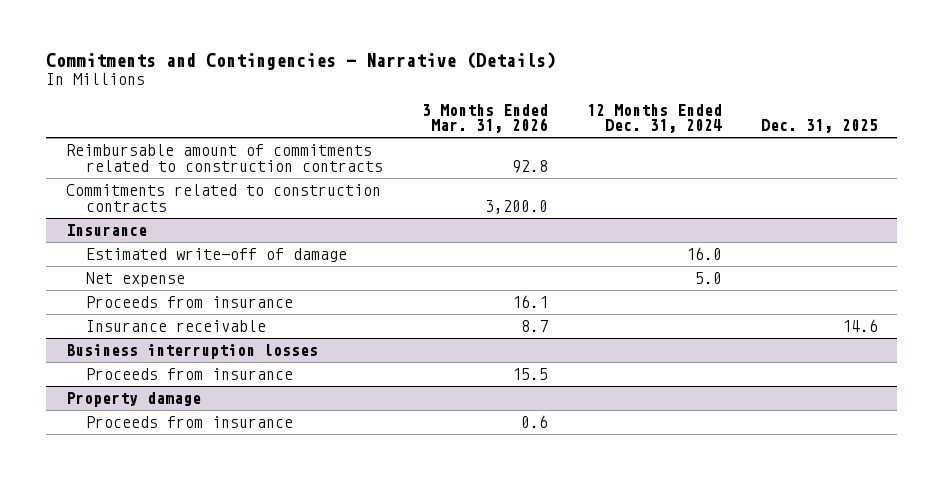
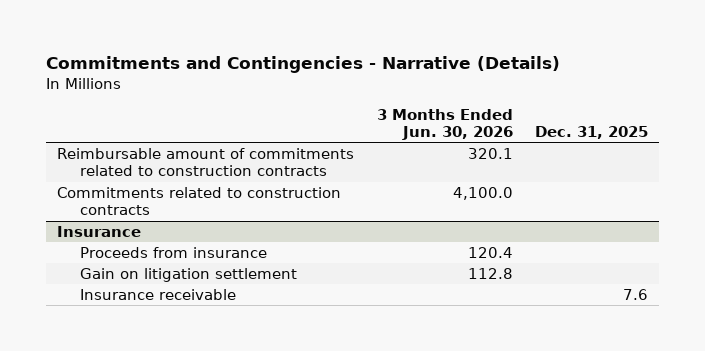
- | 3 Months Ended Mar. 31, 2026 | 12 Months Ended Dec. 31, 2024 | Dec. 31, 2025
+ | 3 Months Ended Jun. 30, 2026 | Dec. 31, 2025
@ Insurance
- Estimated write-off of damage | | 16.0 |
- Net expense | | 5.0 |
- Insurance receivable | 8.7 | | 14.6
- Business interruption losses
- Proceeds from insurance | 15.5 | |
- Property damage
- Proceeds from insurance | 0.6 | |
@ Insurance
+ Gain on litigation settlement | 112.8 |
+ Insurance receivable | | 7.6

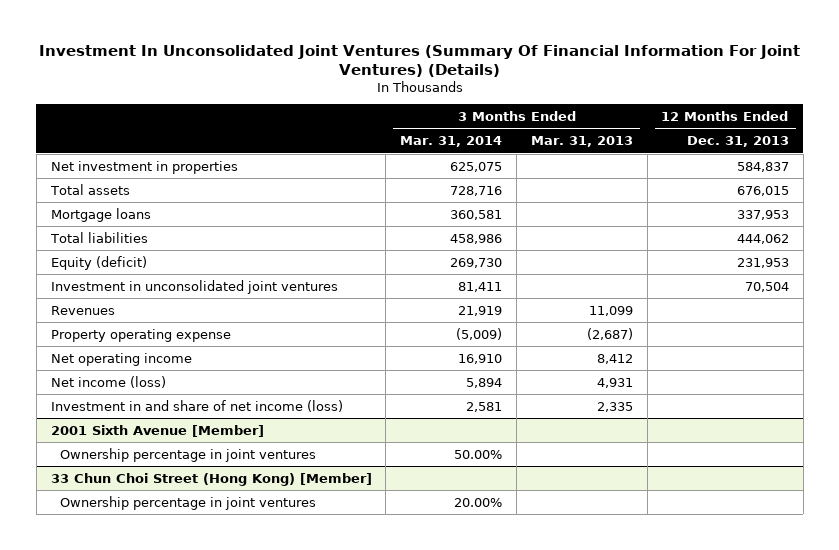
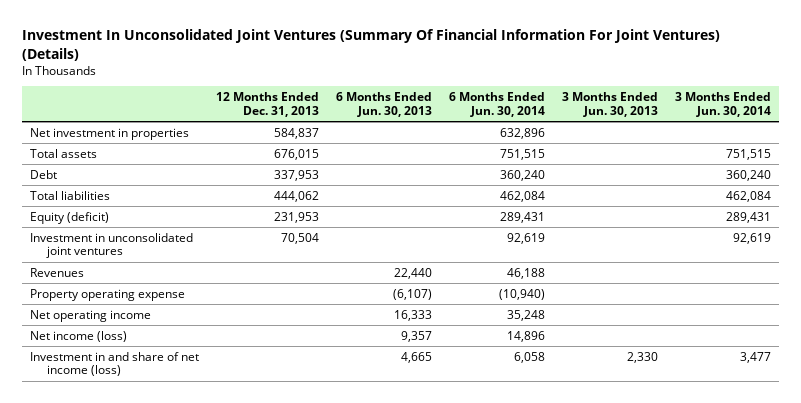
- | 3 Months Ended Mar. 31, 2014 | 3 Months Ended Mar. 31, 2013 | 12 Months Ended Dec. 31, 2013
+ | 12 Months Ended Dec. 31, 2013 | 6 Months Ended Jun. 30, 2013 | 6 Months Ended Jun. 30, 2014 | 3 Months Ended Jun. 30, 2013 | 3 Months Ended Jun. 30, 2014
- Mortgage loans | 360,581 | | 337,953
+ Debt | 337,953 | | 360,240 | | 360,240
- 2001 Sixth Avenue [Member]
- Ownership percentage in joint ventures | 50.00% | |
- 33 Chun Choi Street (Hong Kong) [Member]
- Ownership percentage in joint ventures | 20.00% | |

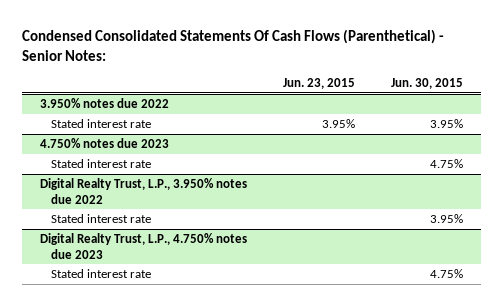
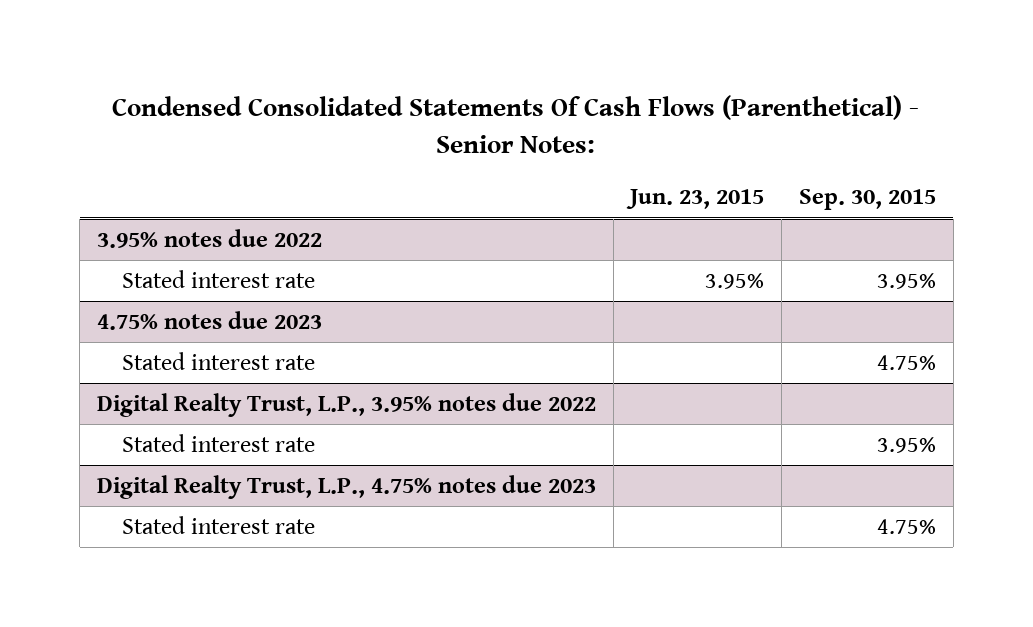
- | Jun. 23, 2015 | Jun. 30, 2015
+ | Jun. 23, 2015 | Sep. 30, 2015
- 3.950% notes due 2022
+ 3.95% notes due 2022
- 4.750% notes due 2023
+ 4.75% notes due 2023
- Digital Realty Trust, L.P., 3.950% notes due 2022
+ Digital Realty Trust, L.P., 3.95% notes due 2022
- Digital Realty Trust, L.P., 4.750% notes due 2023
+ Digital Realty Trust, L.P., 4.75% notes due 2023

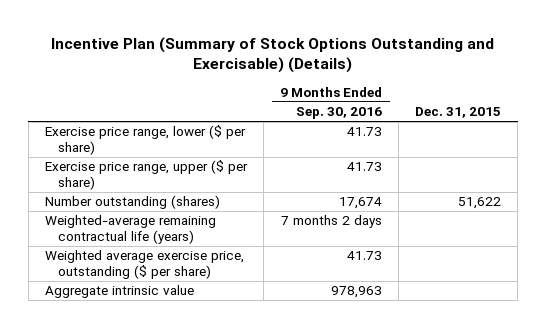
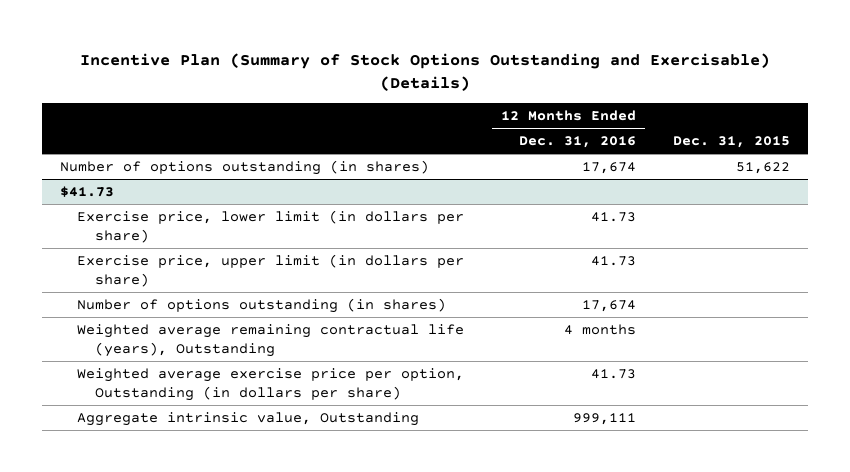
- | 9 Months Ended Sep. 30, 2016 | Dec. 31, 2015
+ | 12 Months Ended Dec. 31, 2016 | Dec. 31, 2015
- Exercise price range, lower ($ per share) | 41.73 |
- Exercise price range, upper ($ per share) | 41.73 |
- Number outstanding (shares) | 17,674 | 51,622
- Weighted-average remaining contractual life (years) | 7 months 2 days |
- Weighted average exercise price, outstanding ($ per share) | 41.73 |
- Aggregate intrinsic value | 978,963 |
+ Number of options outstanding (in shares) | 17,674 | 51,622
+ $41.73
+ Exercise price, lower limit (in dollars per share) | 41.73 |
+ Exercise price, upper limit (in dollars per share) | 41.73 |
+ Number of options outstanding (in shares) | 17,674 |
+ Weighted average remaining contractual life (years), Outstanding | 4 months |
+ Weighted average exercise price per option, Outstanding (in dollars per share) | 41.73 |
+ Aggregate intrinsic value, Outstanding | 999,111 |

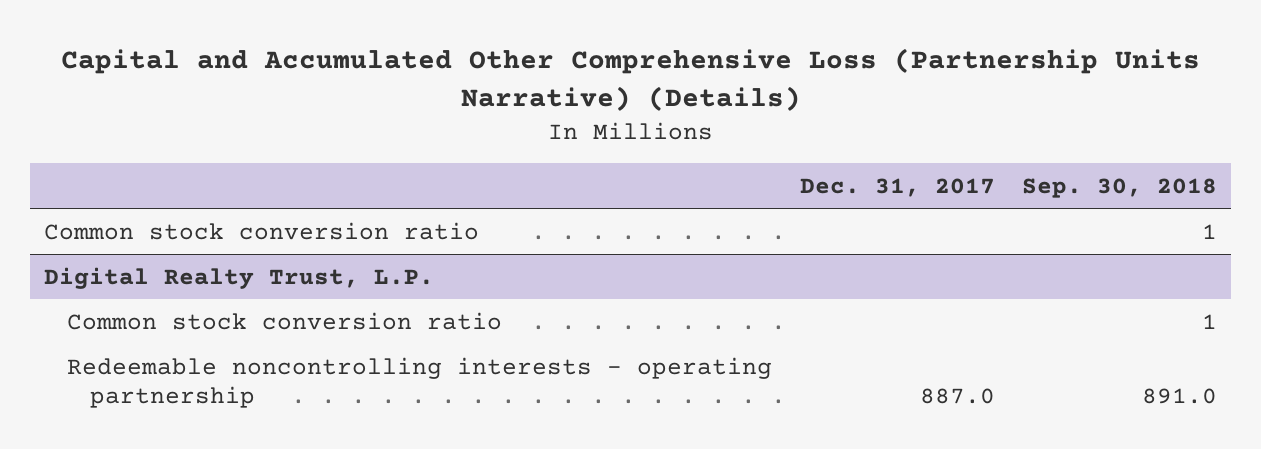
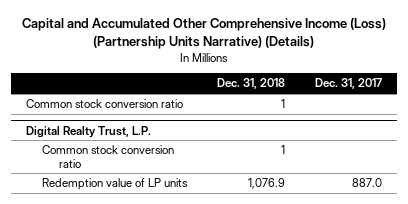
- Capital and Accumulated Other Comprehensive Loss (Partnership Units Narrative) (Details)
+ Capital and Accumulated Other Comprehensive Income (Loss) (Partnership Units Narrative) (Details)
- | Dec. 31, 2017 | Sep. 30, 2018
+ | Dec. 31, 2018 | Dec. 31, 2017
@ Digital Realty Trust, L.P.
- Redeemable noncontrolling interests - operating partnership | 887.0 | 891.0
+ Redemption value of LP units | 1,076.9 | 887.0

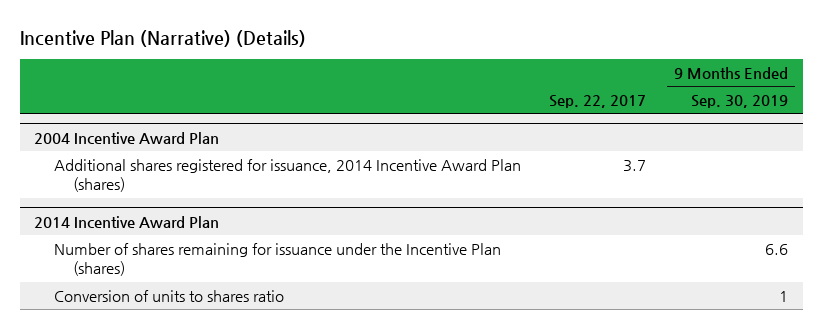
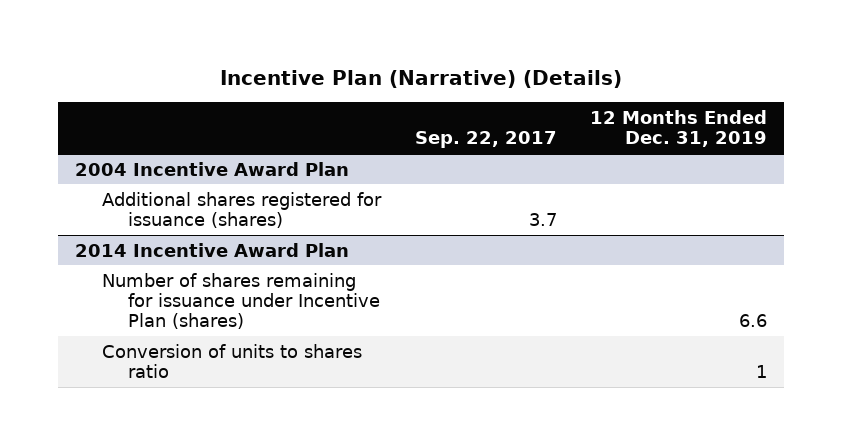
- | Sep. 22, 2017 | 9 Months Ended Sep. 30, 2019
+ | Sep. 22, 2017 | 12 Months Ended Dec. 31, 2019
@ 2004 Incentive Award Plan
- Additional shares registered for issuance, 2014 Incentive Award Plan (shares) | 3.7 |
+ Additional shares registered for issuance (shares) | 3.7 |
@ 2014 Incentive Award Plan
- Number of shares remaining for issuance under the Incentive Plan (shares) | | 6.6
+ Number of shares remaining for issuance under Incentive Plan (shares) | | 6.6

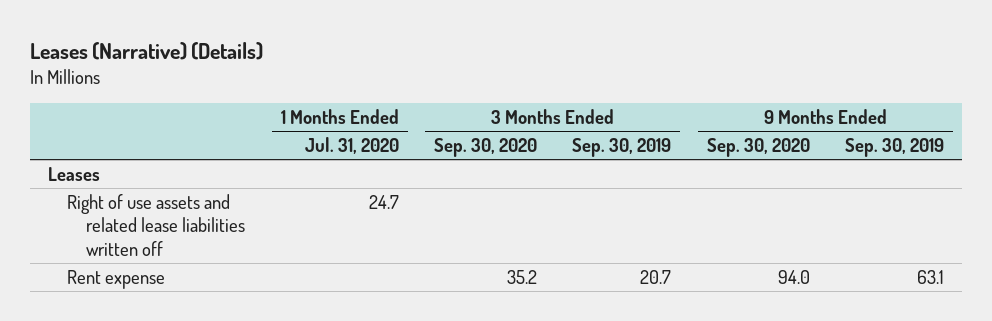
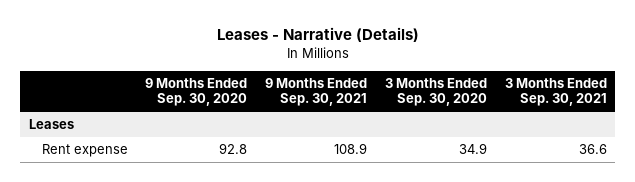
- Leases (Narrative) (Details)
+ Leases - Narrative (Details)
- | 1 Months Ended Jul. 31, 2020 | 3 Months Ended Sep. 30, 2020 | 3 Months Ended Sep. 30, 2019 | 9 Months Ended Sep. 30, 2020 | 9 Months Ended Sep. 30, 2019
+ | 9 Months Ended Sep. 30, 2020 | 9 Months Ended Sep. 30, 2021 | 3 Months Ended Sep. 30, 2020 | 3 Months Ended Sep. 30, 2021
- Right of use assets and related lease liabilities written off | 24.7 | | | |
- Rent expense | | 35.2 | 20.7 | 94.0 | 63.1
+ Rent expense | 92.8 | 108.9 | 34.9 | 36.6

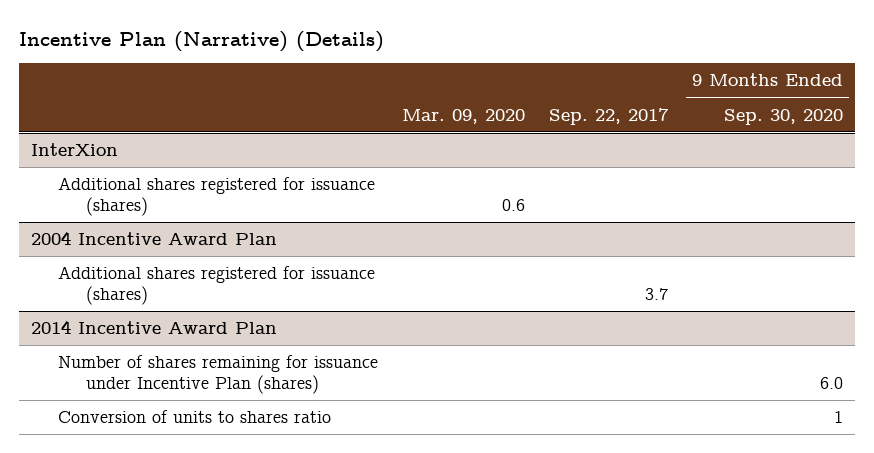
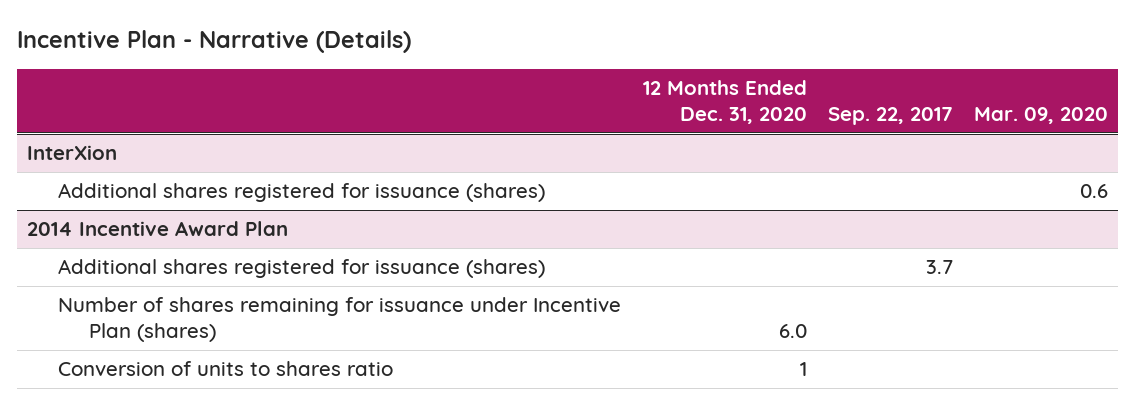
- Incentive Plan (Narrative) (Details)
+ Incentive Plan - Narrative (Details)
- | Mar. 09, 2020 | Sep. 22, 2017 | 9 Months Ended Sep. 30, 2020
+ | 12 Months Ended Dec. 31, 2020 | Sep. 22, 2017 | Mar. 09, 2020
- 2004 Incentive Award Plan
- Additional shares registered for issuance (shares) | | 3.7 |
@ 2014 Incentive Award Plan
+ Additional shares registered for issuance (shares) | | 3.7 |

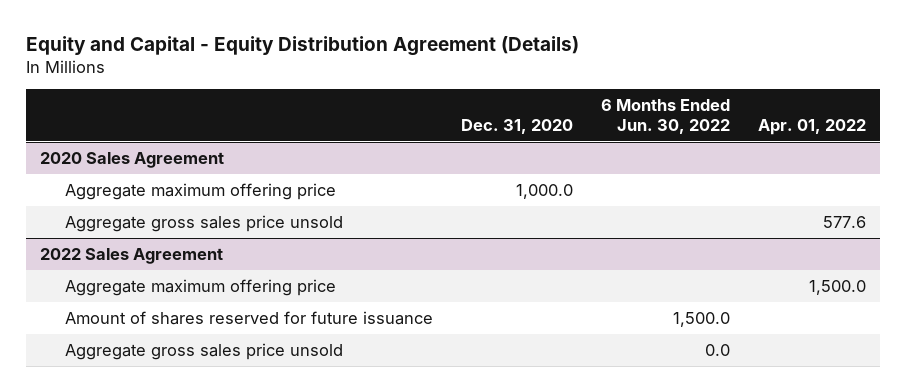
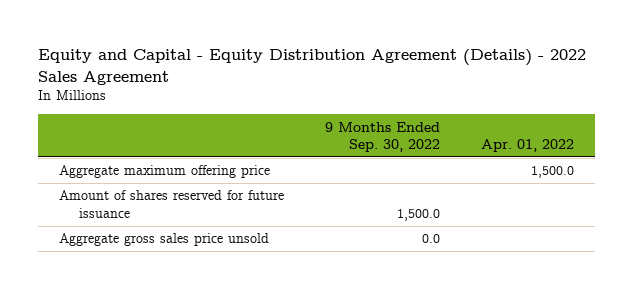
- Equity and Capital - Equity Distribution Agreement (Details)
+ Equity and Capital - Equity Distribution Agreement (Details) - 2022 Sales Agreement
- | Dec. 31, 2020 | 6 Months Ended Jun. 30, 2022 | Apr. 01, 2022
+ | 9 Months Ended Sep. 30, 2022 | Apr. 01, 2022
- 2020 Sales Agreement
- Aggregate maximum offering price | 1,000.0 | |
- Aggregate gross sales price unsold | | | 577.6
- 2022 Sales Agreement

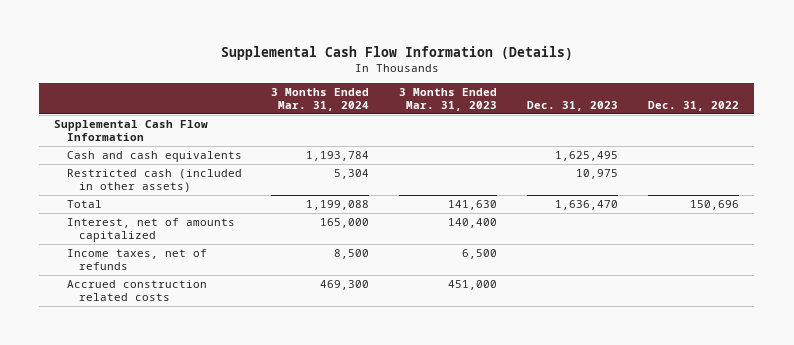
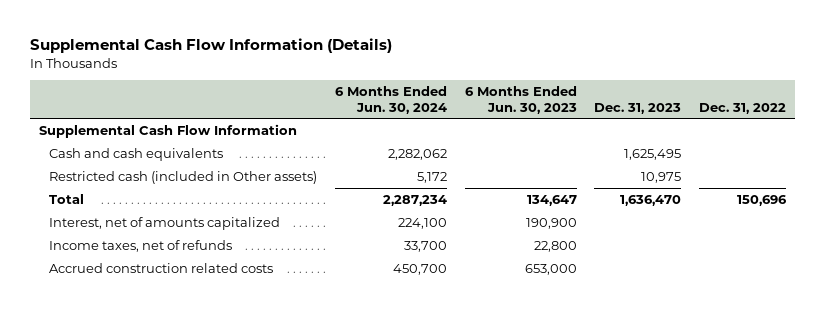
- | 3 Months Ended Mar. 31, 2024 | 3 Months Ended Mar. 31, 2023 | Dec. 31, 2023 | Dec. 31, 2022
+ | 6 Months Ended Jun. 30, 2024 | 6 Months Ended Jun. 30, 2023 | Dec. 31, 2023 | Dec. 31, 2022
- Restricted cash (included in other assets) | 5,304 | | 10,975 |
+ Restricted cash (included in Other assets) | 5,172 | | 10,975 |

